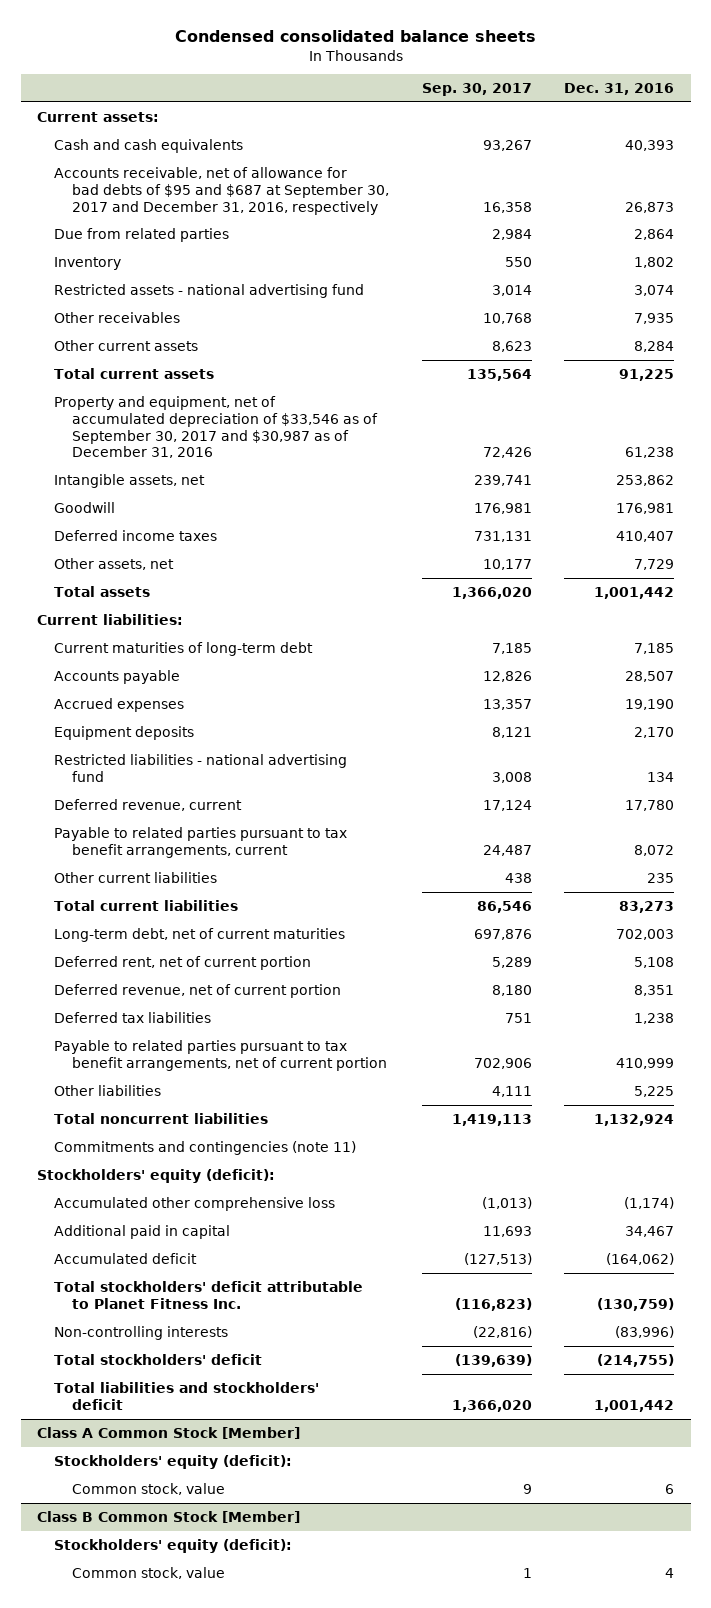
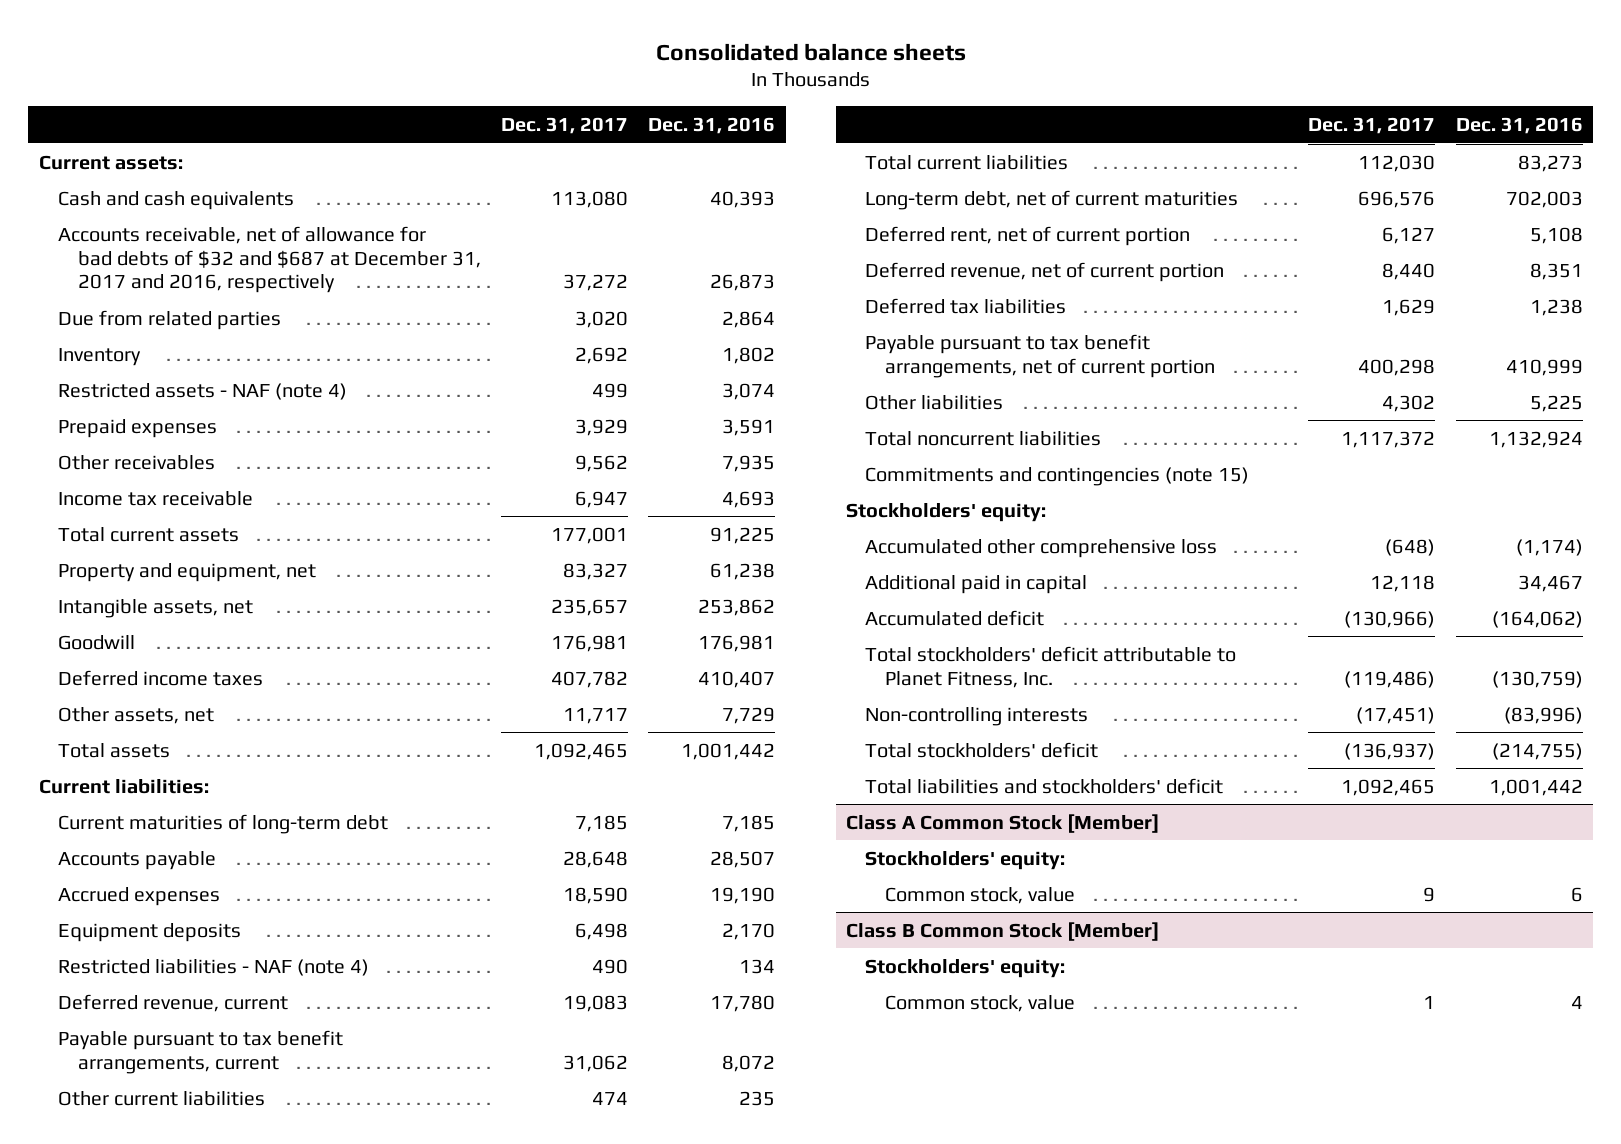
- Condensed consolidated balance sheets
+ Consolidated balance sheets
- | Sep. 30, 2017 | Dec. 31, 2016
+ | Dec. 31, 2017 | Dec. 31, 2016
- Accounts receivable, net of allowance for bad debts of $95 and $687 at September 30, 2017 and December 31, 2016, respectively | 16,358 | 26,873
+ Accounts receivable, net of allowance for bad debts of $32 and $687 at December 31, 2017 and 2016, respectively | 37,272 | 26,873
- Restricted assets - national advertising fund | 3,014 | 3,074
+ Restricted assets - NAF (note 4) | 499 | 3,074
+ Prepaid expenses | 3,929 | 3,591
- Other current assets | 8,623 | 8,284
+ Income tax receivable | 6,947 | 4,693
- Property and equipment, net of accumulated depreciation of $33,546 as of September 30, 2017 and $30,987 as of December 31, 2016 | 72,426 | 61,238
+ Property and equipment, net | 83,327 | 61,238
- Restricted liabilities - national advertising fund | 3,008 | 134
+ Restricted liabilities - NAF (note 4) | 490 | 134
- Payable to related parties pursuant to tax benefit arrangements, current | 24,487 | 8,072
+ Payable pursuant to tax benefit arrangements, current | 31,062 | 8,072
- Payable to related parties pursuant to tax benefit arrangements, net of current portion | 702,906 | 410,999
+ Payable pursuant to tax benefit arrangements, net of current portion | 400,298 | 410,999
- Commitments and contingencies (note 11)
- Stockholders' equity (deficit):
+ Commitments and contingencies (note 15)
+ Stockholders' equity:
- Total stockholders' deficit attributable to Planet Fitness Inc. | (116,823) | (130,759)
+ Total stockholders' deficit attributable to Planet Fitness, Inc. | (119,486) | (130,759)
@ Class A Common Stock [Member]
- Stockholders' equity (deficit):
+ Stockholders' equity:
@ Class B Common Stock [Member]
- Stockholders' equity (deficit):
+ Stockholders' equity:

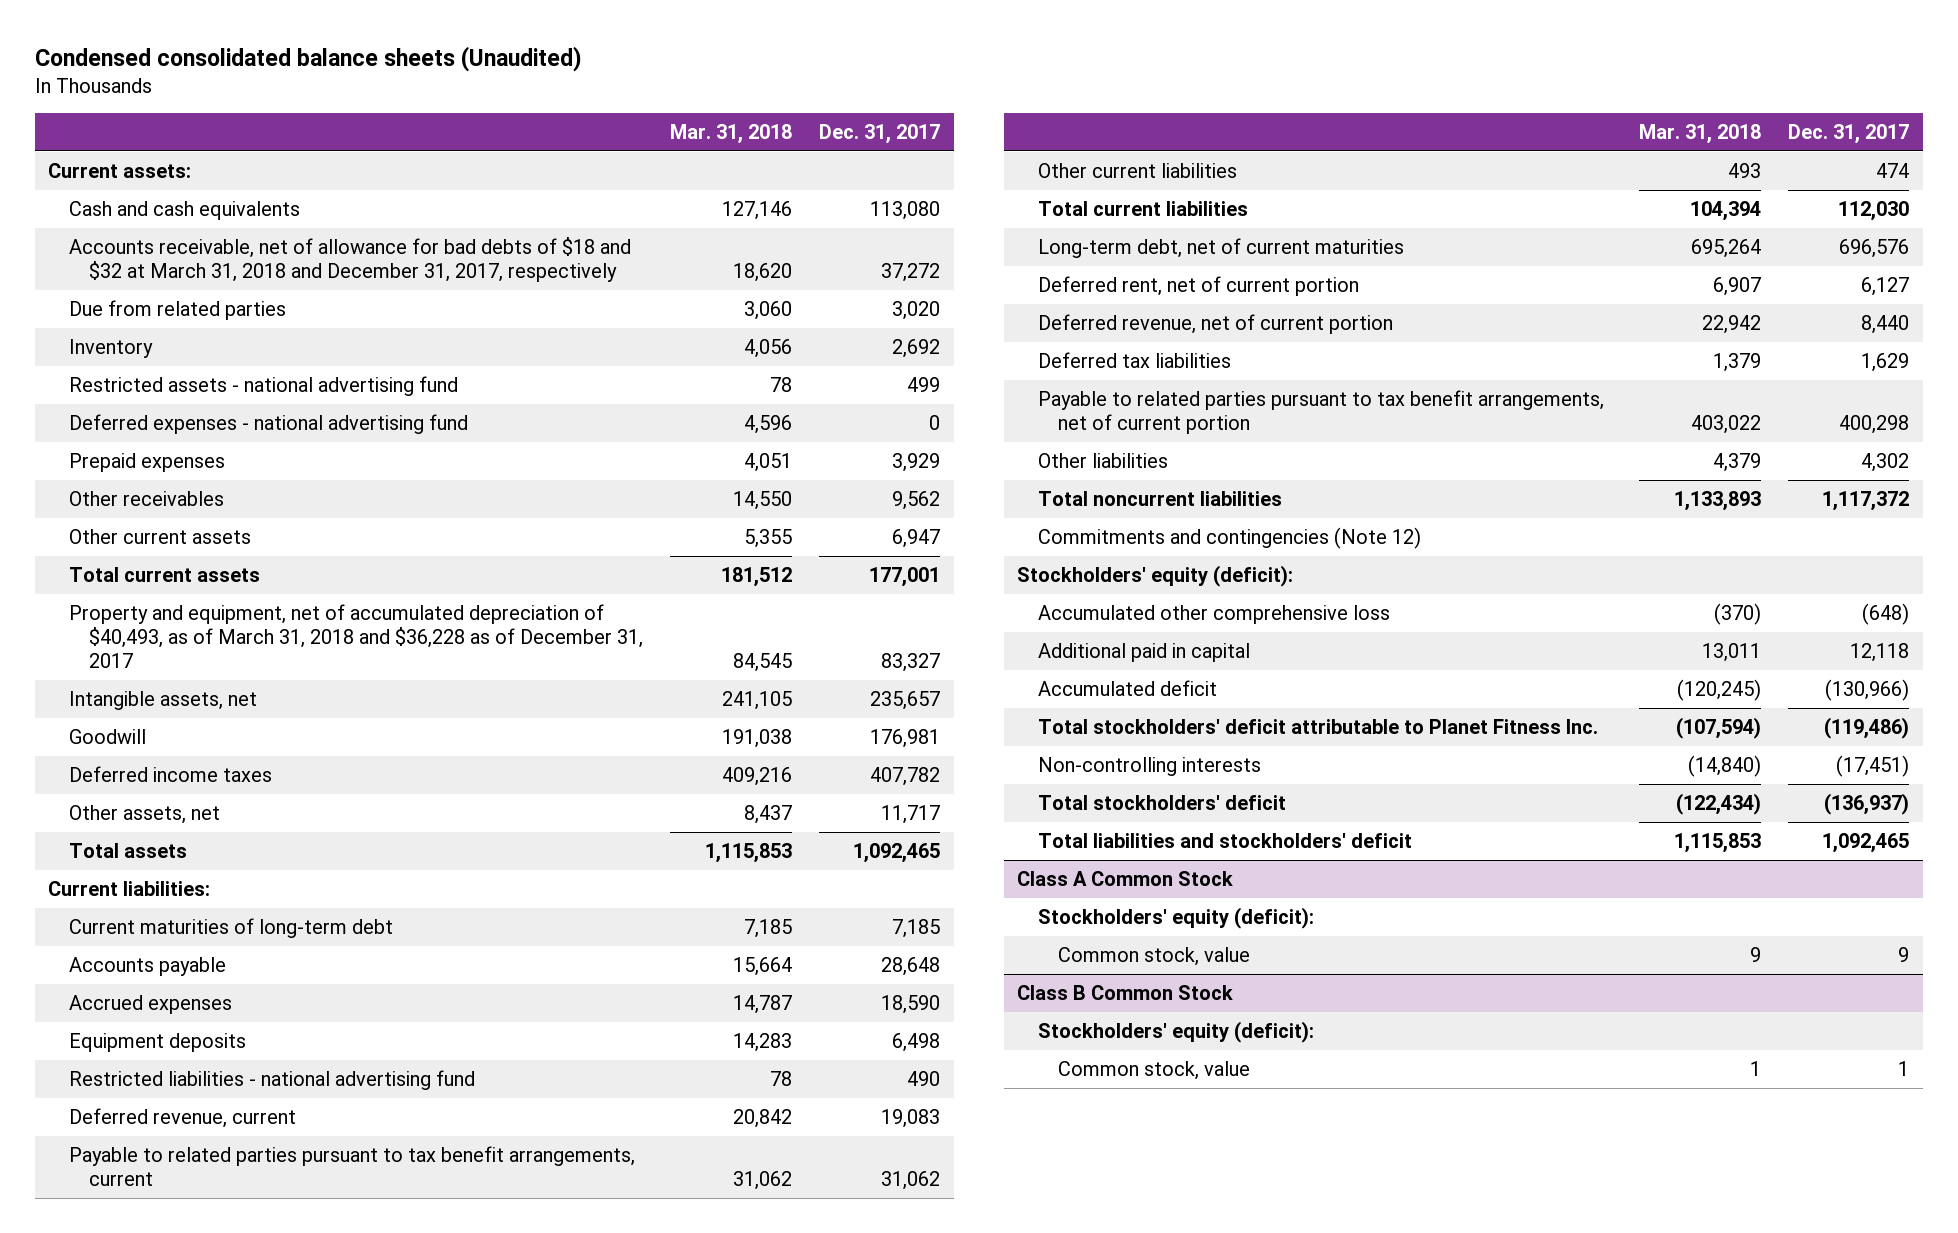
- Consolidated balance sheets
+ Condensed consolidated balance sheets (Unaudited)
- | Dec. 31, 2017 | Dec. 31, 2016
+ | Mar. 31, 2018 | Dec. 31, 2017
- Accounts receivable, net of allowance for bad debts of $32 and $687 at December 31, 2017 and 2016, respectively | 37,272 | 26,873
+ Accounts receivable, net of allowance for bad debts of $18 and $32 at March 31, 2018 and December 31, 2017, respectively | 18,620 | 37,272
- Restricted assets - NAF (note 4) | 499 | 3,074
+ Restricted assets - national advertising fund | 78 | 499
+ Deferred expenses - national advertising fund | 4,596 | 0
- Income tax receivable | 6,947 | 4,693
+ Other current assets | 5,355 | 6,947
- Property and equipment, net | 83,327 | 61,238
+ Property and equipment, net of accumulated depreciation of $40,493, as of March 31, 2018 and $36,228 as of December 31, 2017 | 84,545 | 83,327
- Restricted liabilities - NAF (note 4) | 490 | 134
+ Restricted liabilities - national advertising fund | 78 | 490
- Payable pursuant to tax benefit arrangements, current | 31,062 | 8,072
+ Payable to related parties pursuant to tax benefit arrangements, current | 31,062 | 31,062
- Payable pursuant to tax benefit arrangements, net of current portion | 400,298 | 410,999
+ Payable to related parties pursuant to tax benefit arrangements, net of current portion | 403,022 | 400,298
- Commitments and contingencies (note 15)
- Stockholders' equity:
+ Commitments and contingencies (Note 12)
+ Stockholders' equity (deficit):
- Total stockholders' deficit attributable to Planet Fitness, Inc. | (119,486) | (130,759)
+ Total stockholders' deficit attributable to Planet Fitness Inc. | (107,594) | (119,486)
- Class A Common Stock [Member]
- Stockholders' equity:
+ Class A Common Stock
+ Stockholders' equity (deficit):
- Class B Common Stock [Member]
- Stockholders' equity:
+ Class B Common Stock
+ Stockholders' equity (deficit):

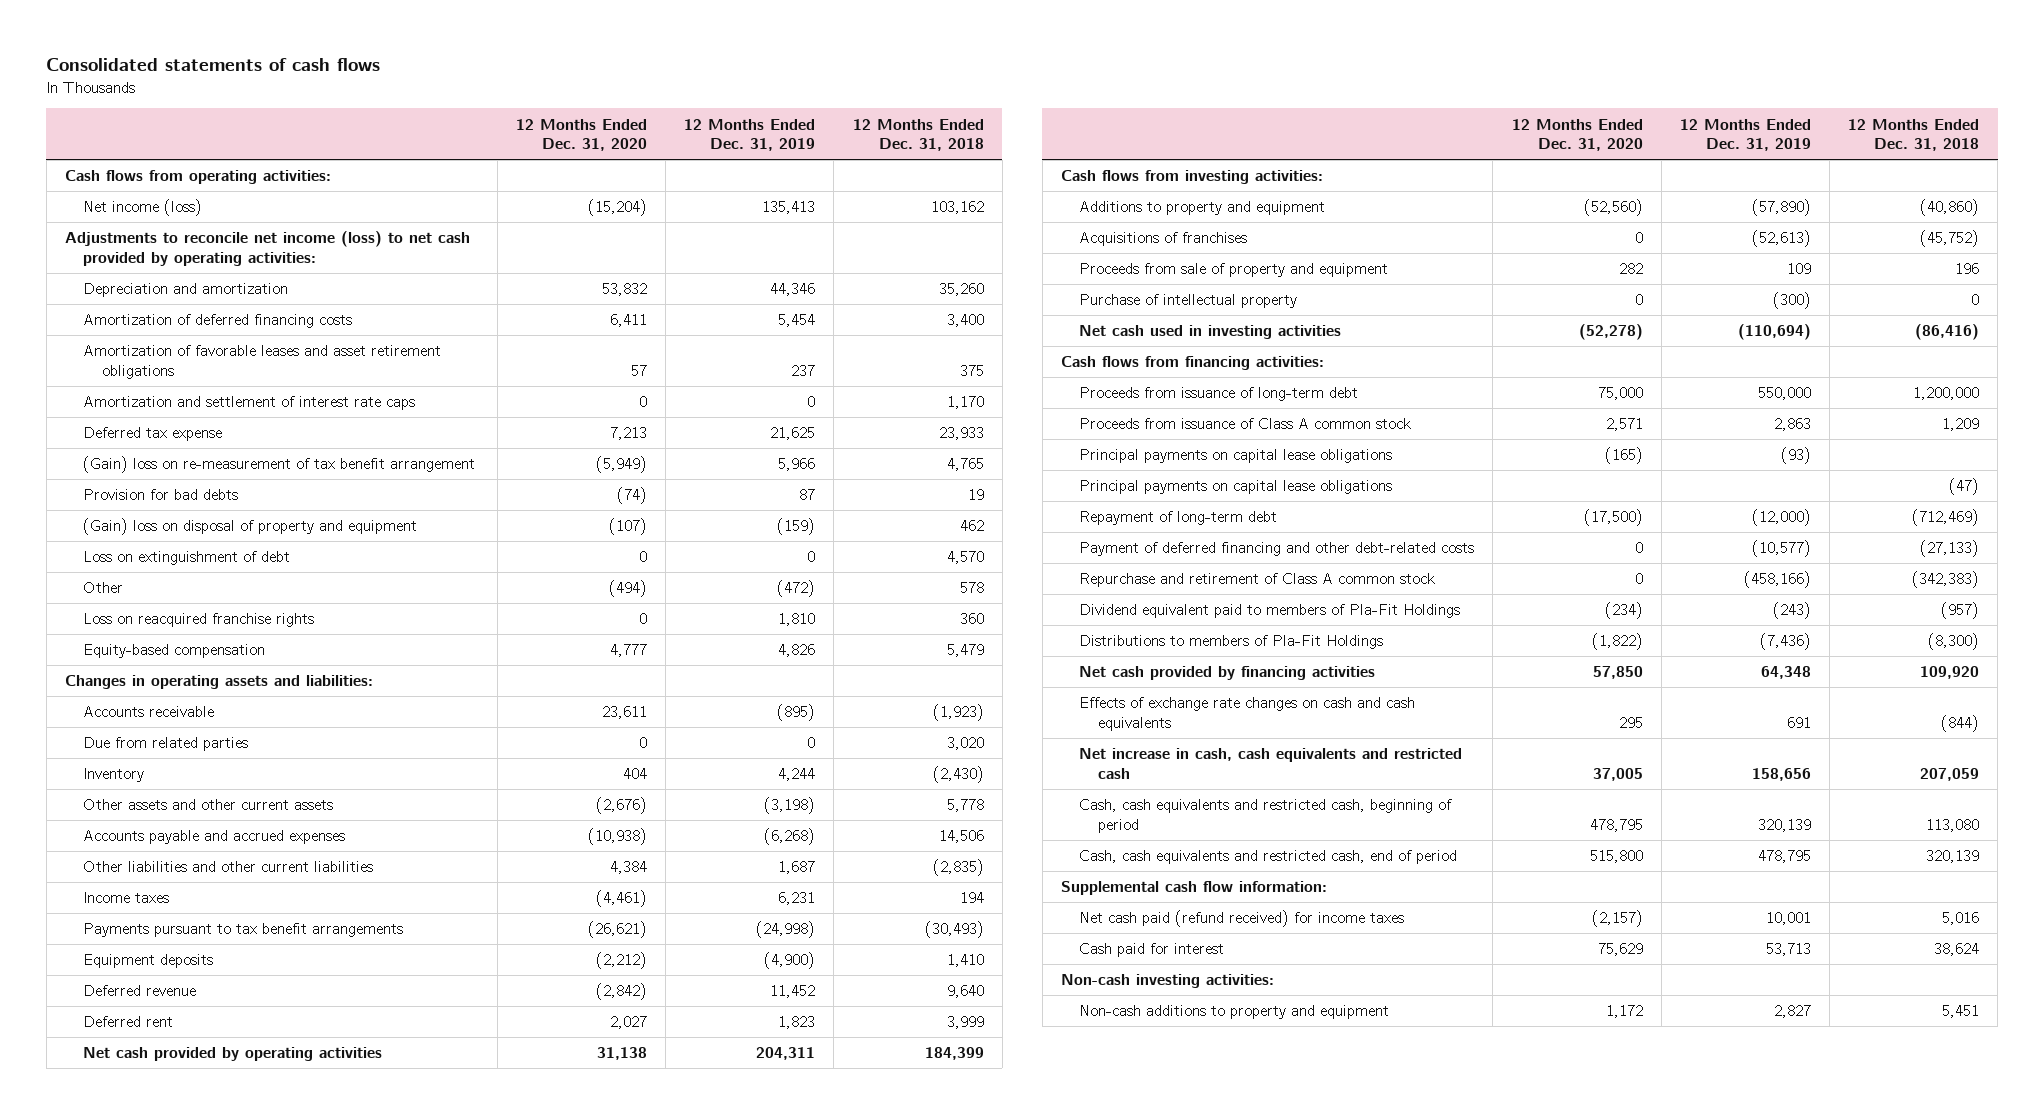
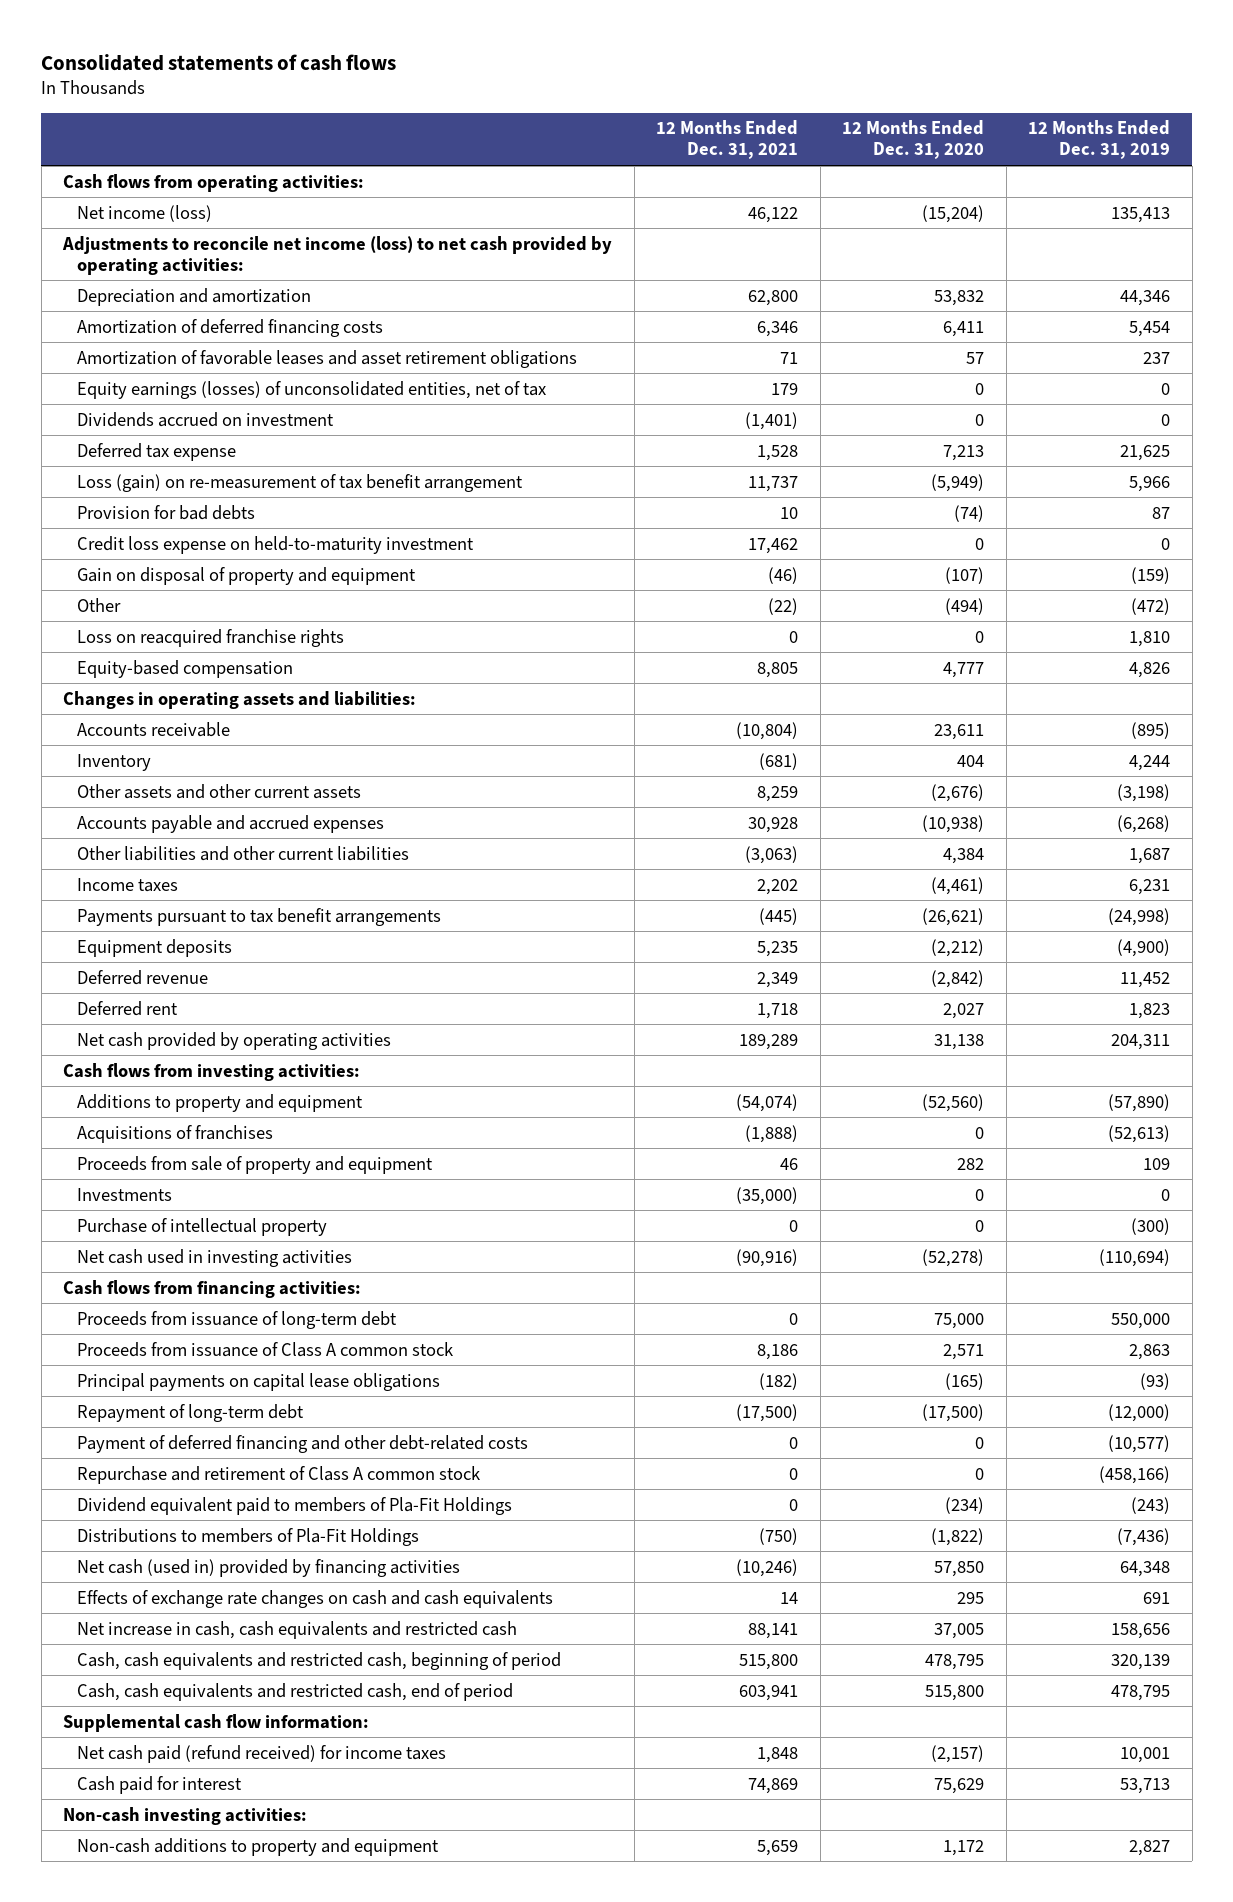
- | 12 Months Ended Dec. 31, 2020 | 12 Months Ended Dec. 31, 2019 | 12 Months Ended Dec. 31, 2018
+ | 12 Months Ended Dec. 31, 2021 | 12 Months Ended Dec. 31, 2020 | 12 Months Ended Dec. 31, 2019
- Amortization and settlement of interest rate caps | 0 | 0 | 1,170
+ Equity earnings (losses) of unconsolidated entities, net of tax | 179 | 0 | 0
+ Dividends accrued on investment | (1,401) | 0 | 0
- (Gain) loss on re-measurement of tax benefit arrangement | (5,949) | 5,966 | 4,765
+ Loss (gain) on re-measurement of tax benefit arrangement | 11,737 | (5,949) | 5,966
- (Gain) loss on disposal of property and equipment | (107) | (159) | 462
- Loss on extinguishment of debt | 0 | 0 | 4,570
+ Credit loss expense on held-to-maturity investment | 17,462 | 0 | 0
+ Gain on disposal of property and equipment | (46) | (107) | (159)
- Due from related parties | 0 | 0 | 3,020
+ Investments | (35,000) | 0 | 0
- Principal payments on capital lease obligations | | | (47)
- Net cash provided by financing activities | 57,850 | 64,348 | 109,920
+ Net cash (used in) provided by financing activities | (10,246) | 57,850 | 64,348

